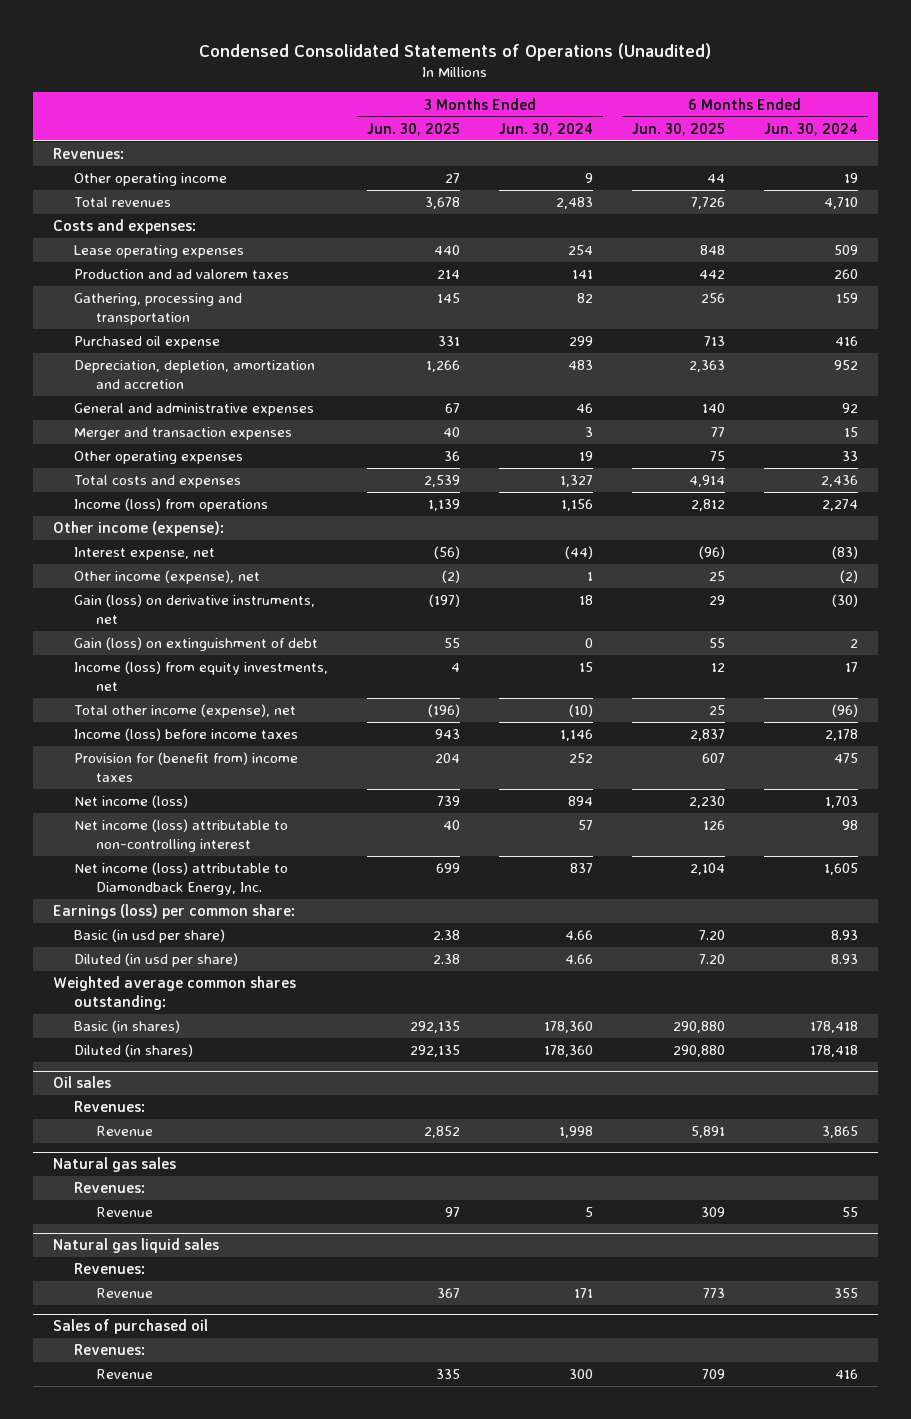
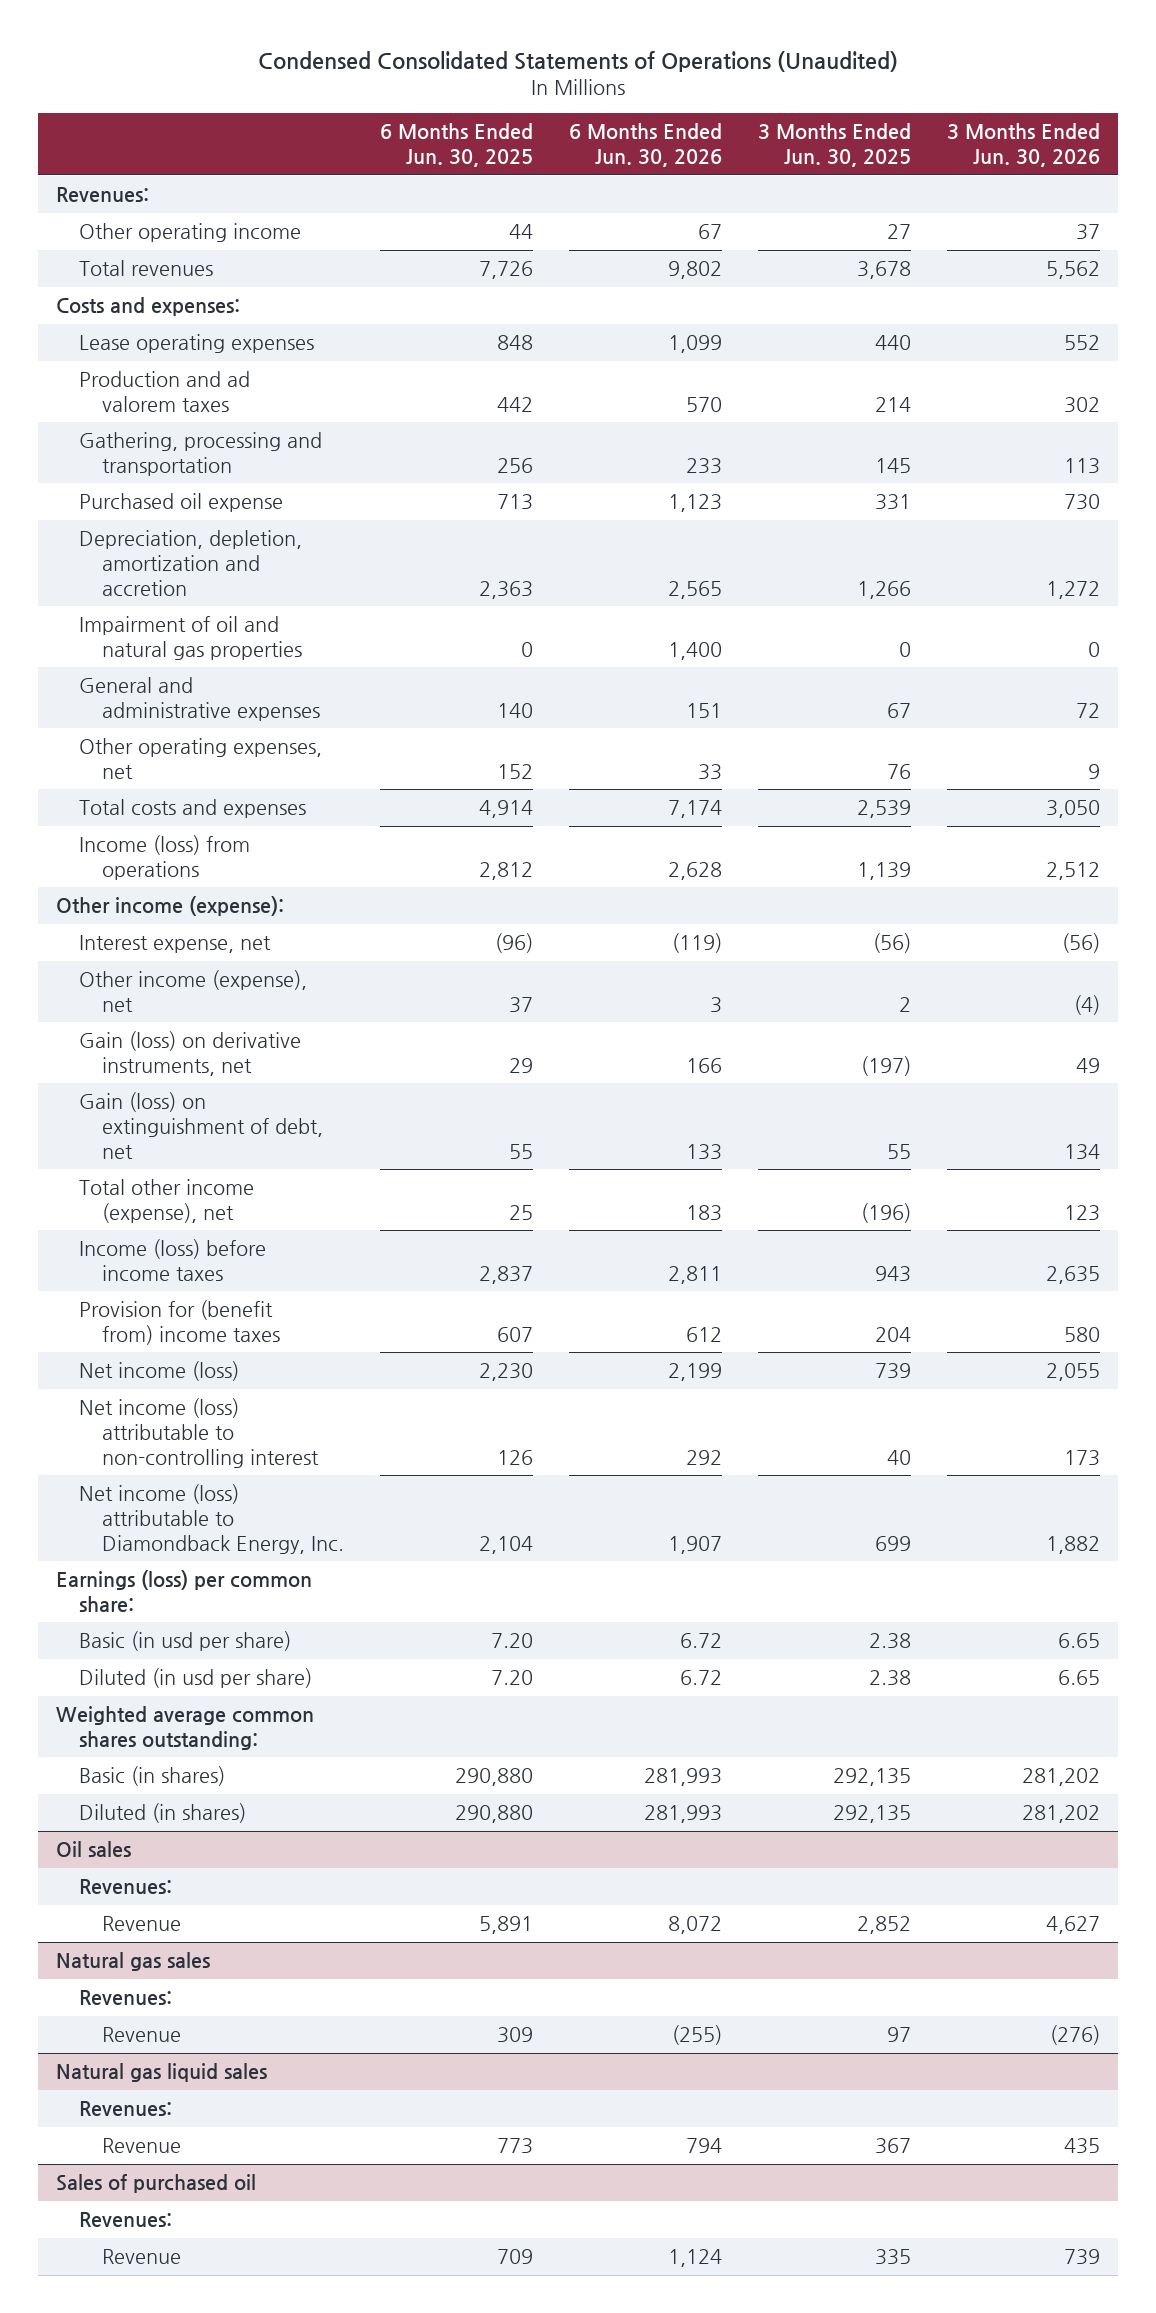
- | 3 Months Ended Jun. 30, 2025 | 3 Months Ended Jun. 30, 2024 | 6 Months Ended Jun. 30, 2025 | 6 Months Ended Jun. 30, 2024
+ | 6 Months Ended Jun. 30, 2025 | 6 Months Ended Jun. 30, 2026 | 3 Months Ended Jun. 30, 2025 | 3 Months Ended Jun. 30, 2026
+ Impairment of oil and natural gas properties | 0 | 1,400 | 0 | 0
- Merger and transaction expenses | 40 | 3 | 77 | 15
- Other operating expenses | 36 | 19 | 75 | 33
+ Other operating expenses, net | 152 | 33 | 76 | 9
- Other income (expense), net | (2) | 1 | 25 | (2)
+ Other income (expense), net | 37 | 3 | 2 | (4)
- Gain (loss) on extinguishment of debt | 55 | 0 | 55 | 2
- Income (loss) from equity investments, net | 4 | 15 | 12 | 17
+ Gain (loss) on extinguishment of debt, net | 55 | 133 | 55 | 134

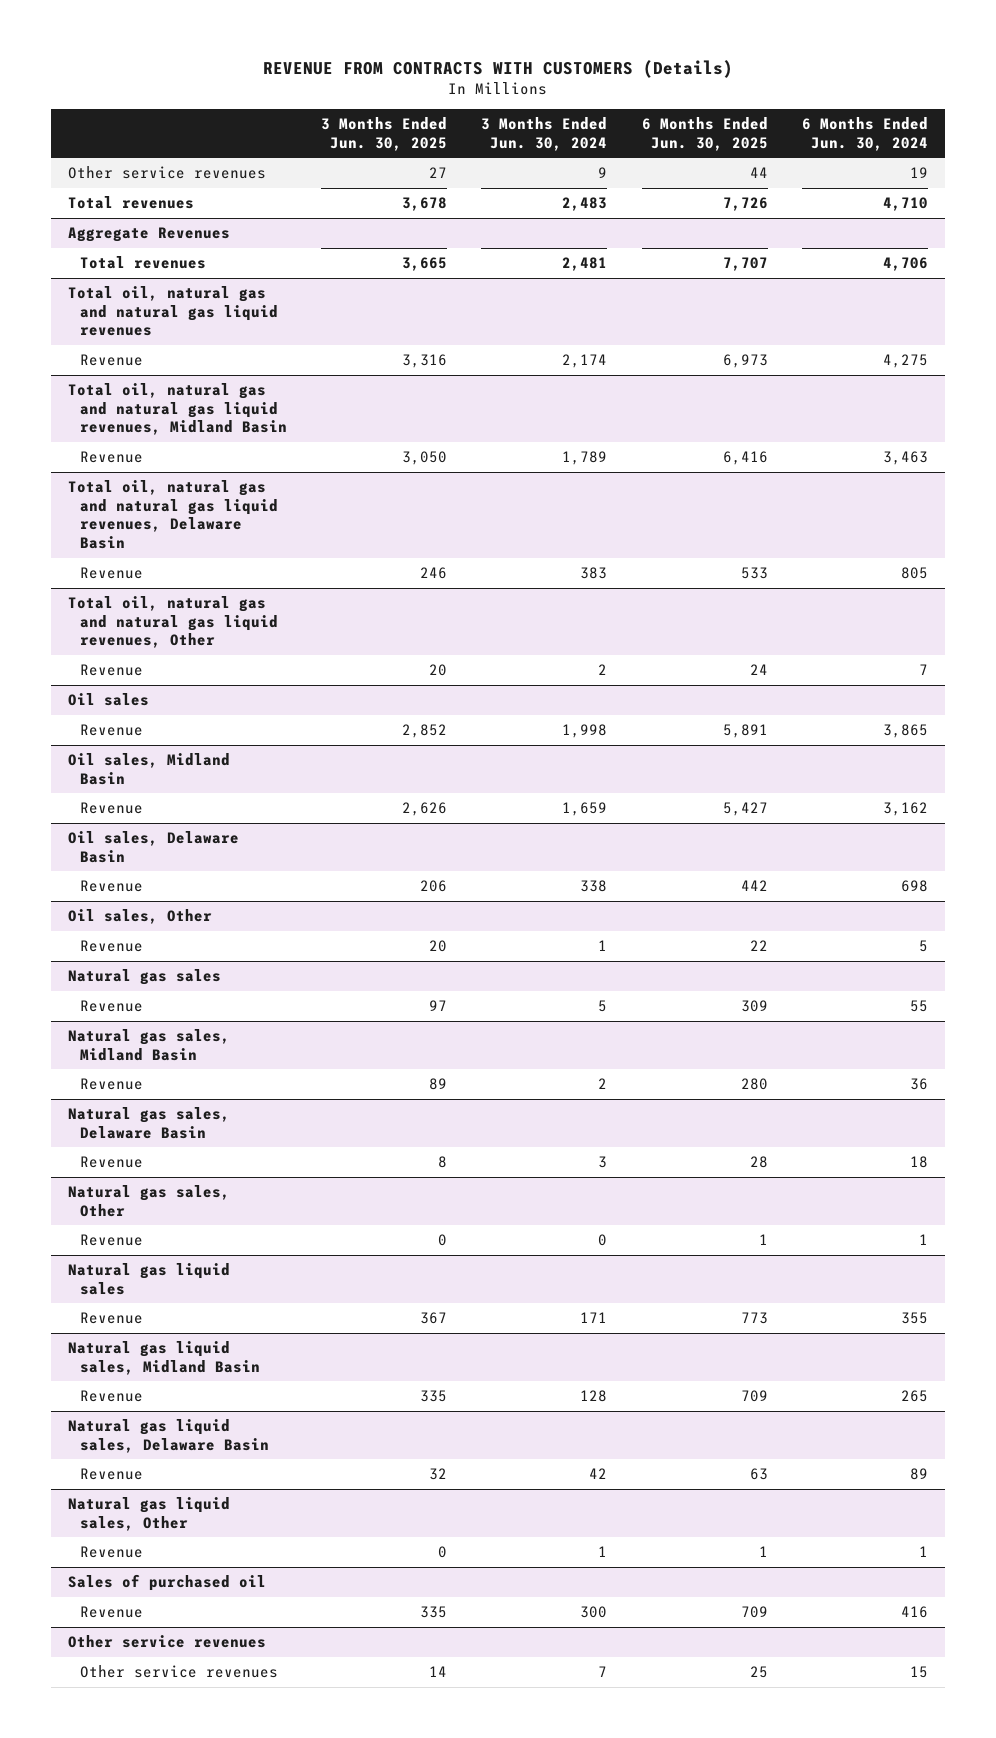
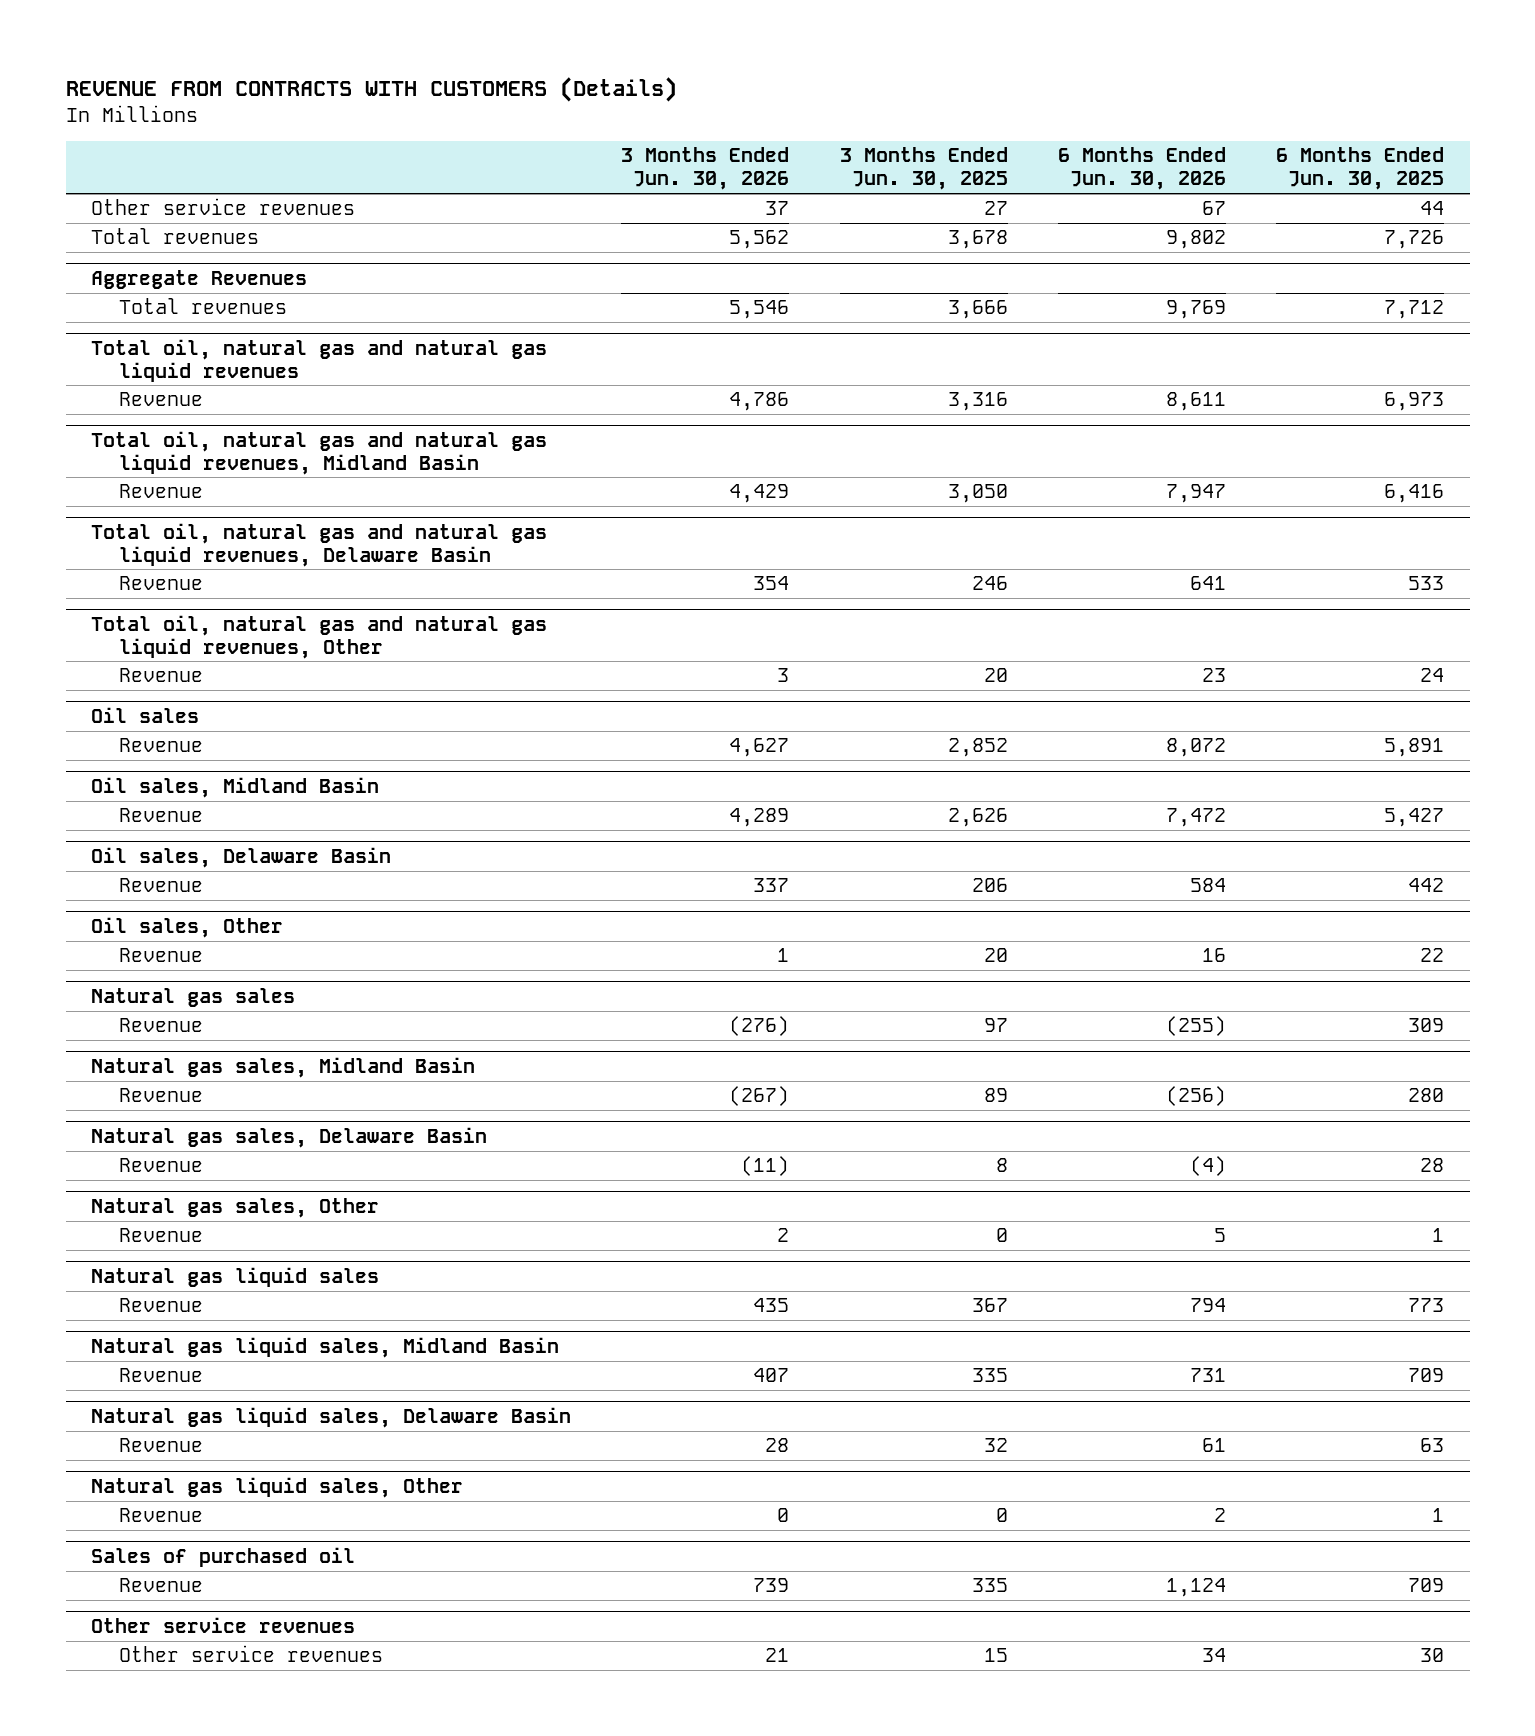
- | 3 Months Ended Jun. 30, 2025 | 3 Months Ended Jun. 30, 2024 | 6 Months Ended Jun. 30, 2025 | 6 Months Ended Jun. 30, 2024
+ | 3 Months Ended Jun. 30, 2026 | 3 Months Ended Jun. 30, 2025 | 6 Months Ended Jun. 30, 2026 | 6 Months Ended Jun. 30, 2025
@ Aggregate Revenues
- Total revenues | 3,665 | 2,481 | 7,707 | 4,706
+ Total revenues | 5,546 | 3,666 | 9,769 | 7,712
@ Other service revenues
- Other service revenues | 14 | 7 | 25 | 15
+ Other service revenues | 21 | 15 | 34 | 30

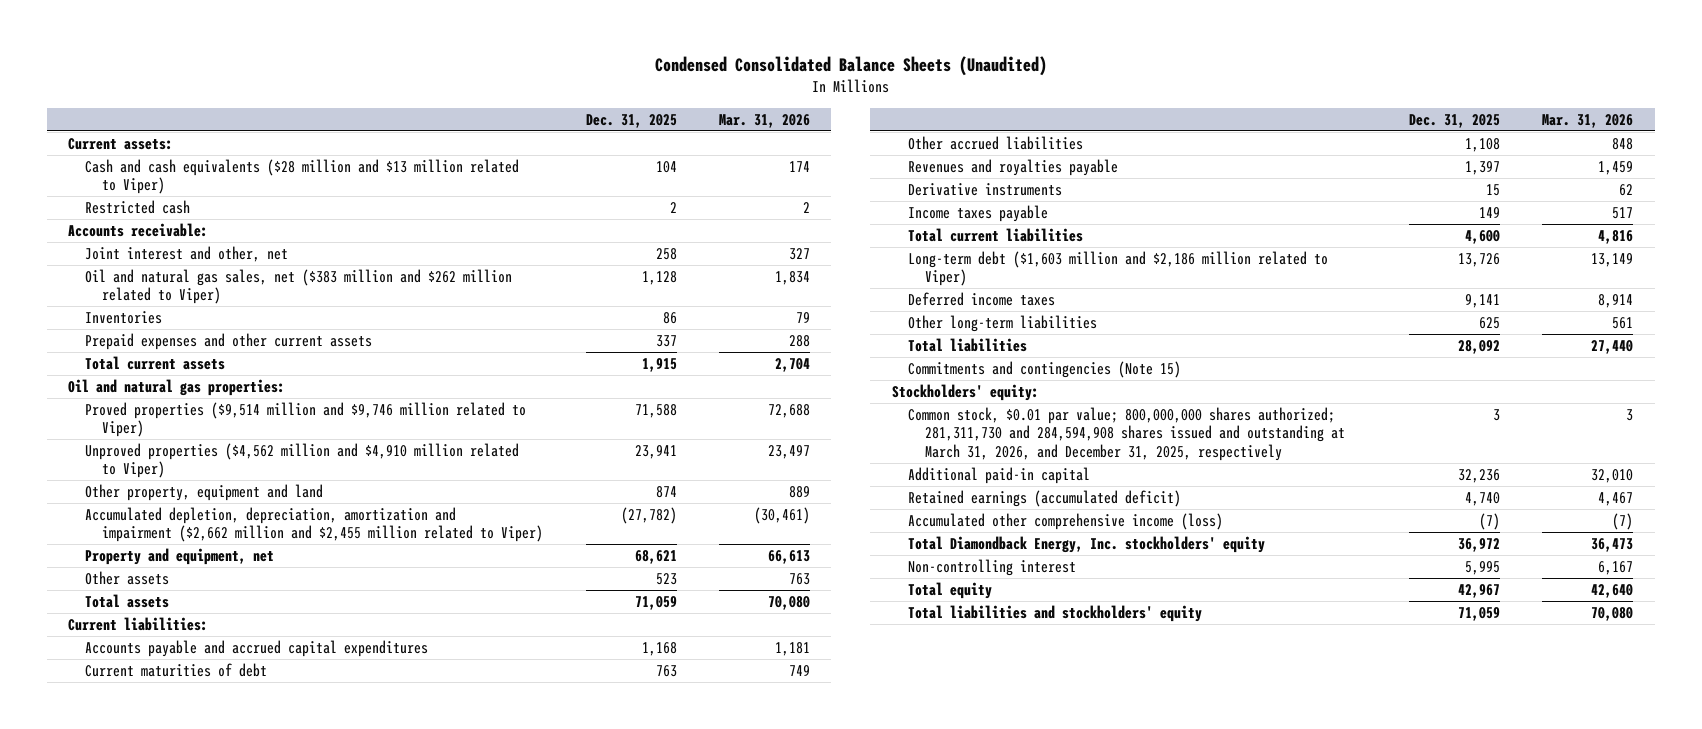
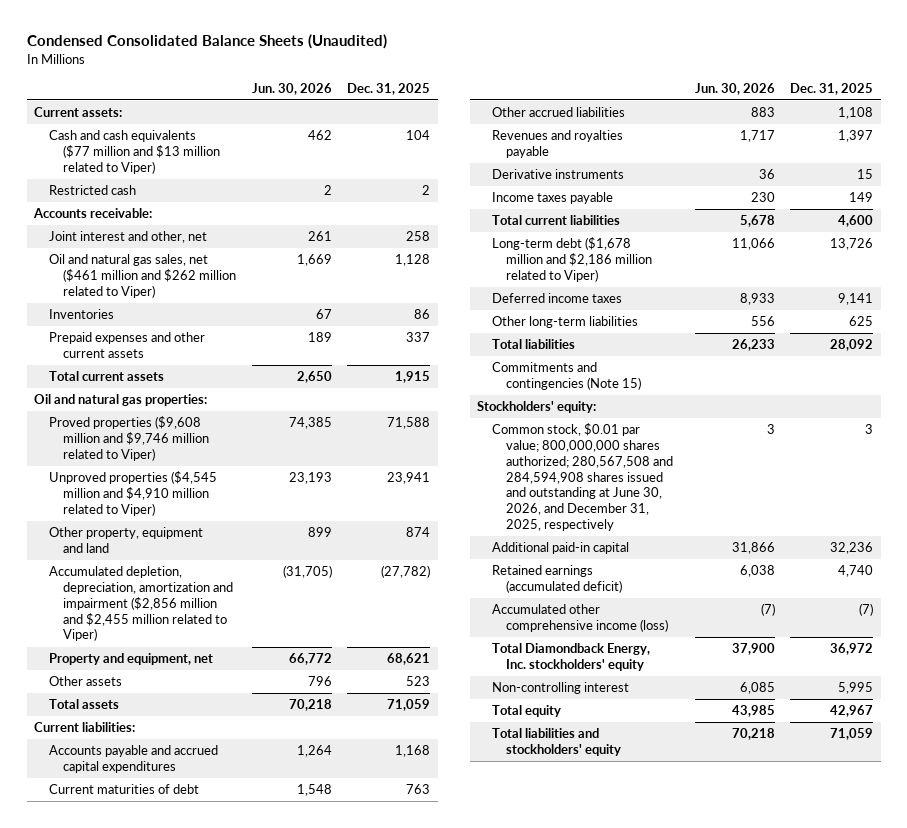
- | Dec. 31, 2025 | Mar. 31, 2026
+ | Jun. 30, 2026 | Dec. 31, 2025
- Cash and cash equivalents ($28 million and $13 million related to Viper) | 104 | 174
+ Cash and cash equivalents ($77 million and $13 million related to Viper) | 462 | 104
- Oil and natural gas sales, net ($383 million and $262 million related to Viper) | 1,128 | 1,834
+ Oil and natural gas sales, net ($461 million and $262 million related to Viper) | 1,669 | 1,128
- Proved properties ($9,514 million and $9,746 million related to Viper) | 71,588 | 72,688
- Unproved properties ($4,562 million and $4,910 million related to Viper) | 23,941 | 23,497
+ Proved properties ($9,608 million and $9,746 million related to Viper) | 74,385 | 71,588
+ Unproved properties ($4,545 million and $4,910 million related to Viper) | 23,193 | 23,941
- Accumulated depletion, depreciation, amortization and impairment ($2,662 million and $2,455 million related to Viper) | (27,782) | (30,461)
+ Accumulated depletion, depreciation, amortization and impairment ($2,856 million and $2,455 million related to Viper) | (31,705) | (27,782)
- Long-term debt ($1,603 million and $2,186 million related to Viper) | 13,726 | 13,149
+ Long-term debt ($1,678 million and $2,186 million related to Viper) | 11,066 | 13,726
- Common stock, $0.01 par value; 800,000,000 shares authorized; 281,311,730 and 284,594,908 shares issued and outstanding at March 31, 2026, and December 31, 2025, respectively | 3 | 3
+ Common stock, $0.01 par value; 800,000,000 shares authorized; 280,567,508 and 284,594,908 shares issued and outstanding at June 30, 2026, and December 31, 2025, respectively | 3 | 3

